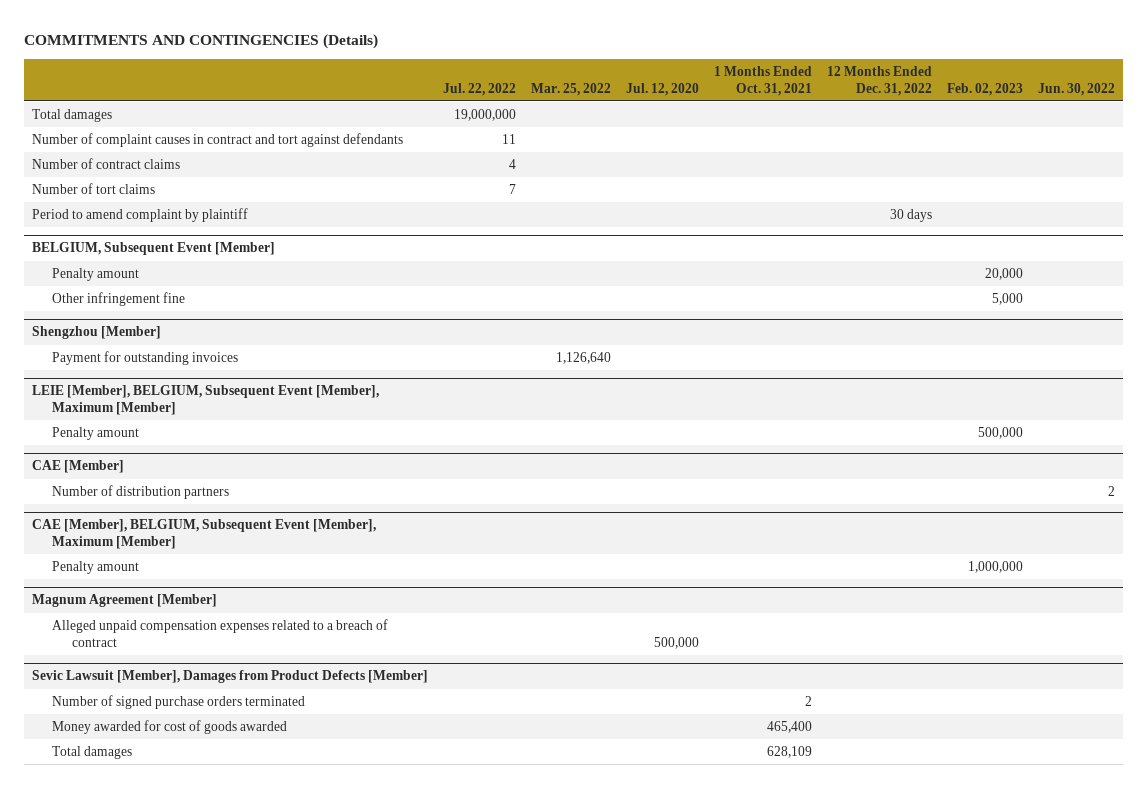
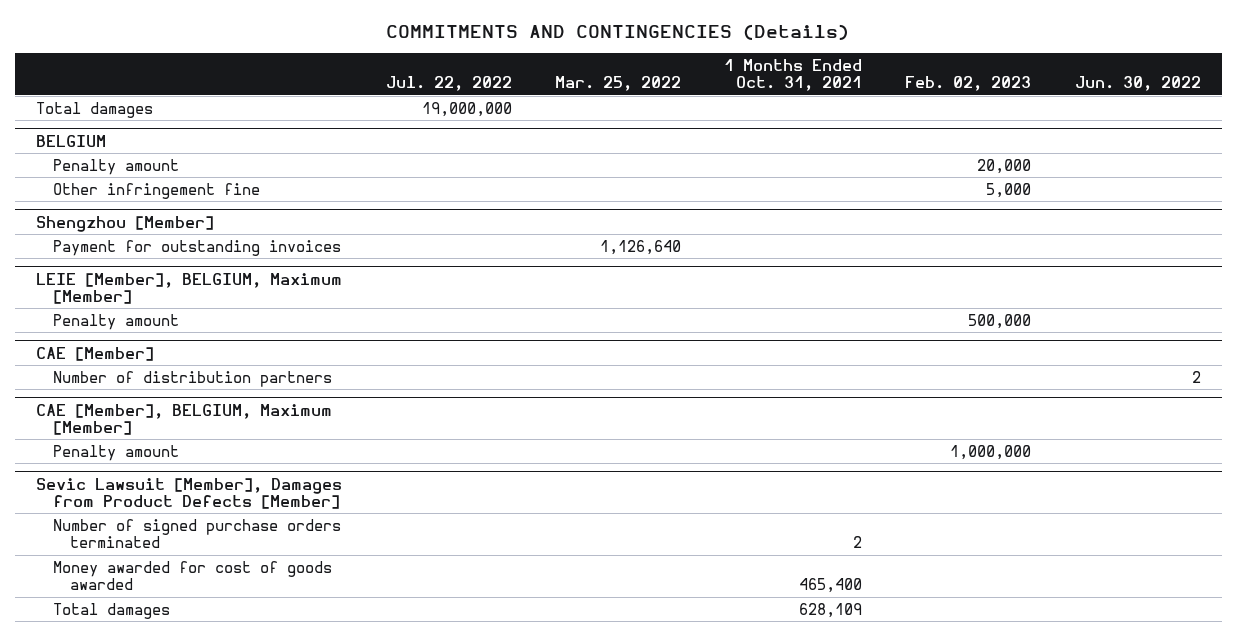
- | Jul. 22, 2022 | Mar. 25, 2022 | Jul. 12, 2020 | 1 Months Ended Oct. 31, 2021 | 12 Months Ended Dec. 31, 2022 | Feb. 02, 2023 | Jun. 30, 2022
+ | Jul. 22, 2022 | Mar. 25, 2022 | 1 Months Ended Oct. 31, 2021 | Feb. 02, 2023 | Jun. 30, 2022
- Number of complaint causes in contract and tort against defendants | 11 | | | | | |
- Number of contract claims | 4 | | | | | |
- Number of tort claims | 7 | | | | | |
- Period to amend complaint by plaintiff | | | | | 30 days | |
- BELGIUM, Subsequent Event [Member]
+ BELGIUM
- LEIE [Member], BELGIUM, Subsequent Event [Member], Maximum [Member]
+ LEIE [Member], BELGIUM, Maximum [Member]
- CAE [Member], BELGIUM, Subsequent Event [Member], Maximum [Member]
+ CAE [Member], BELGIUM, Maximum [Member]
- Magnum Agreement [Member]
- Alleged unpaid compensation expenses related to a breach of contract | | | 500,000 | | | |

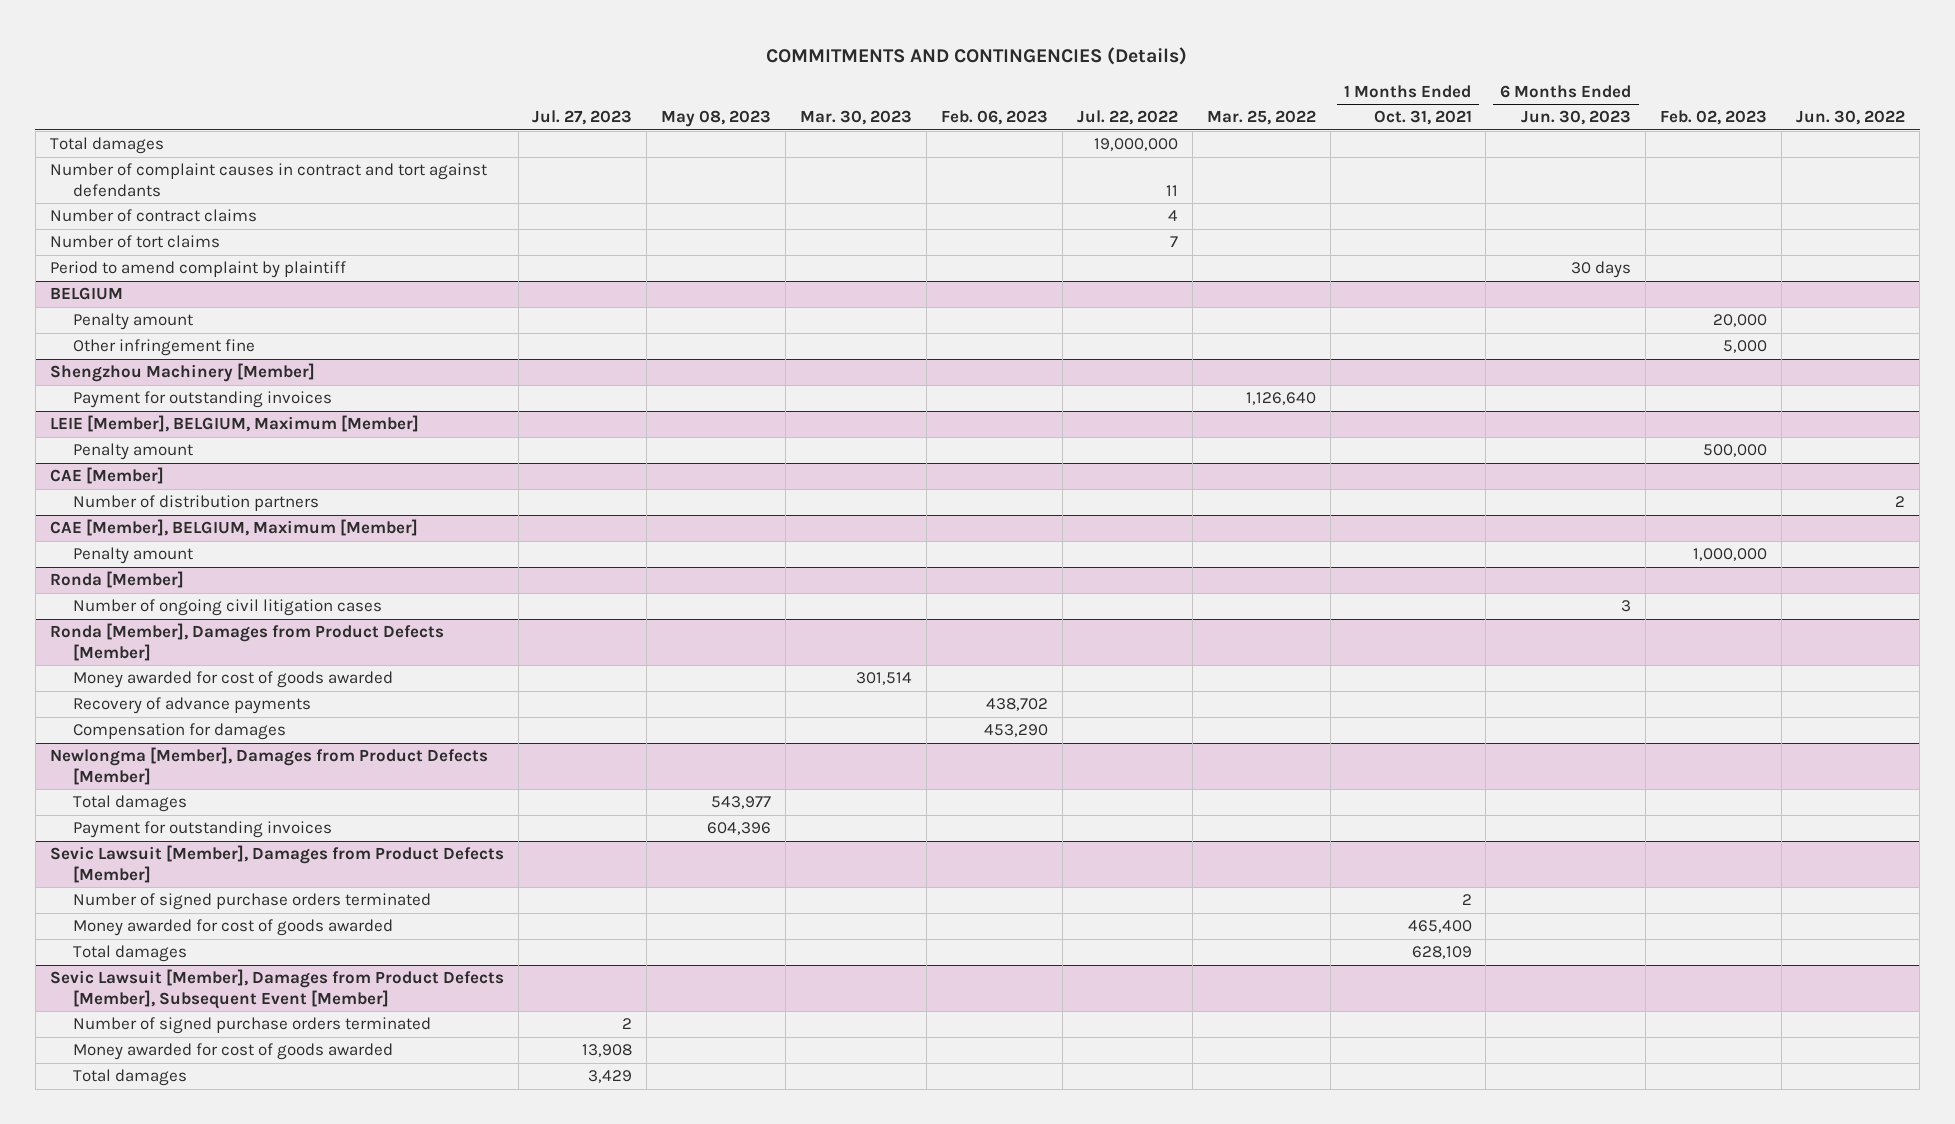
- | Jul. 22, 2022 | Mar. 25, 2022 | 1 Months Ended Oct. 31, 2021 | Feb. 02, 2023 | Jun. 30, 2022
+ | Jul. 27, 2023 | May 08, 2023 | Mar. 30, 2023 | Feb. 06, 2023 | Jul. 22, 2022 | Mar. 25, 2022 | 1 Months Ended Oct. 31, 2021 | 6 Months Ended Jun. 30, 2023 | Feb. 02, 2023 | Jun. 30, 2022
+ Number of complaint causes in contract and tort against defendants | | | | | 11 | | | | |
+ Number of contract claims | | | | | 4 | | | | |
+ Number of tort claims | | | | | 7 | | | | |
+ Period to amend complaint by plaintiff | | | | | | | | 30 days | |
- Shengzhou [Member]
+ Shengzhou Machinery [Member]
+ Ronda [Member]
+ Number of ongoing civil litigation cases | | | | | | | | 3 | |
+ Ronda [Member], Damages from Product Defects [Member]
+ Money awarded for cost of goods awarded | | | 301,514 | | | | | | |
+ Recovery of advance payments | | | | 438,702 | | | | | |
+ Compensation for damages | | | | 453,290 | | | | | |
+ Newlongma [Member], Damages from Product Defects [Member]
+ Total damages | | 543,977 | | | | | | | |
+ Payment for outstanding invoices | | 604,396 | | | | | | | |
+ Sevic Lawsuit [Member], Damages from Product Defects [Member], Subsequent Event [Member]
+ Number of signed purchase orders terminated | 2 | | | | | | | | |
+ Money awarded for cost of goods awarded | 13,908 | | | | | | | | |
+ Total damages | 3,429 | | | | | | | | |

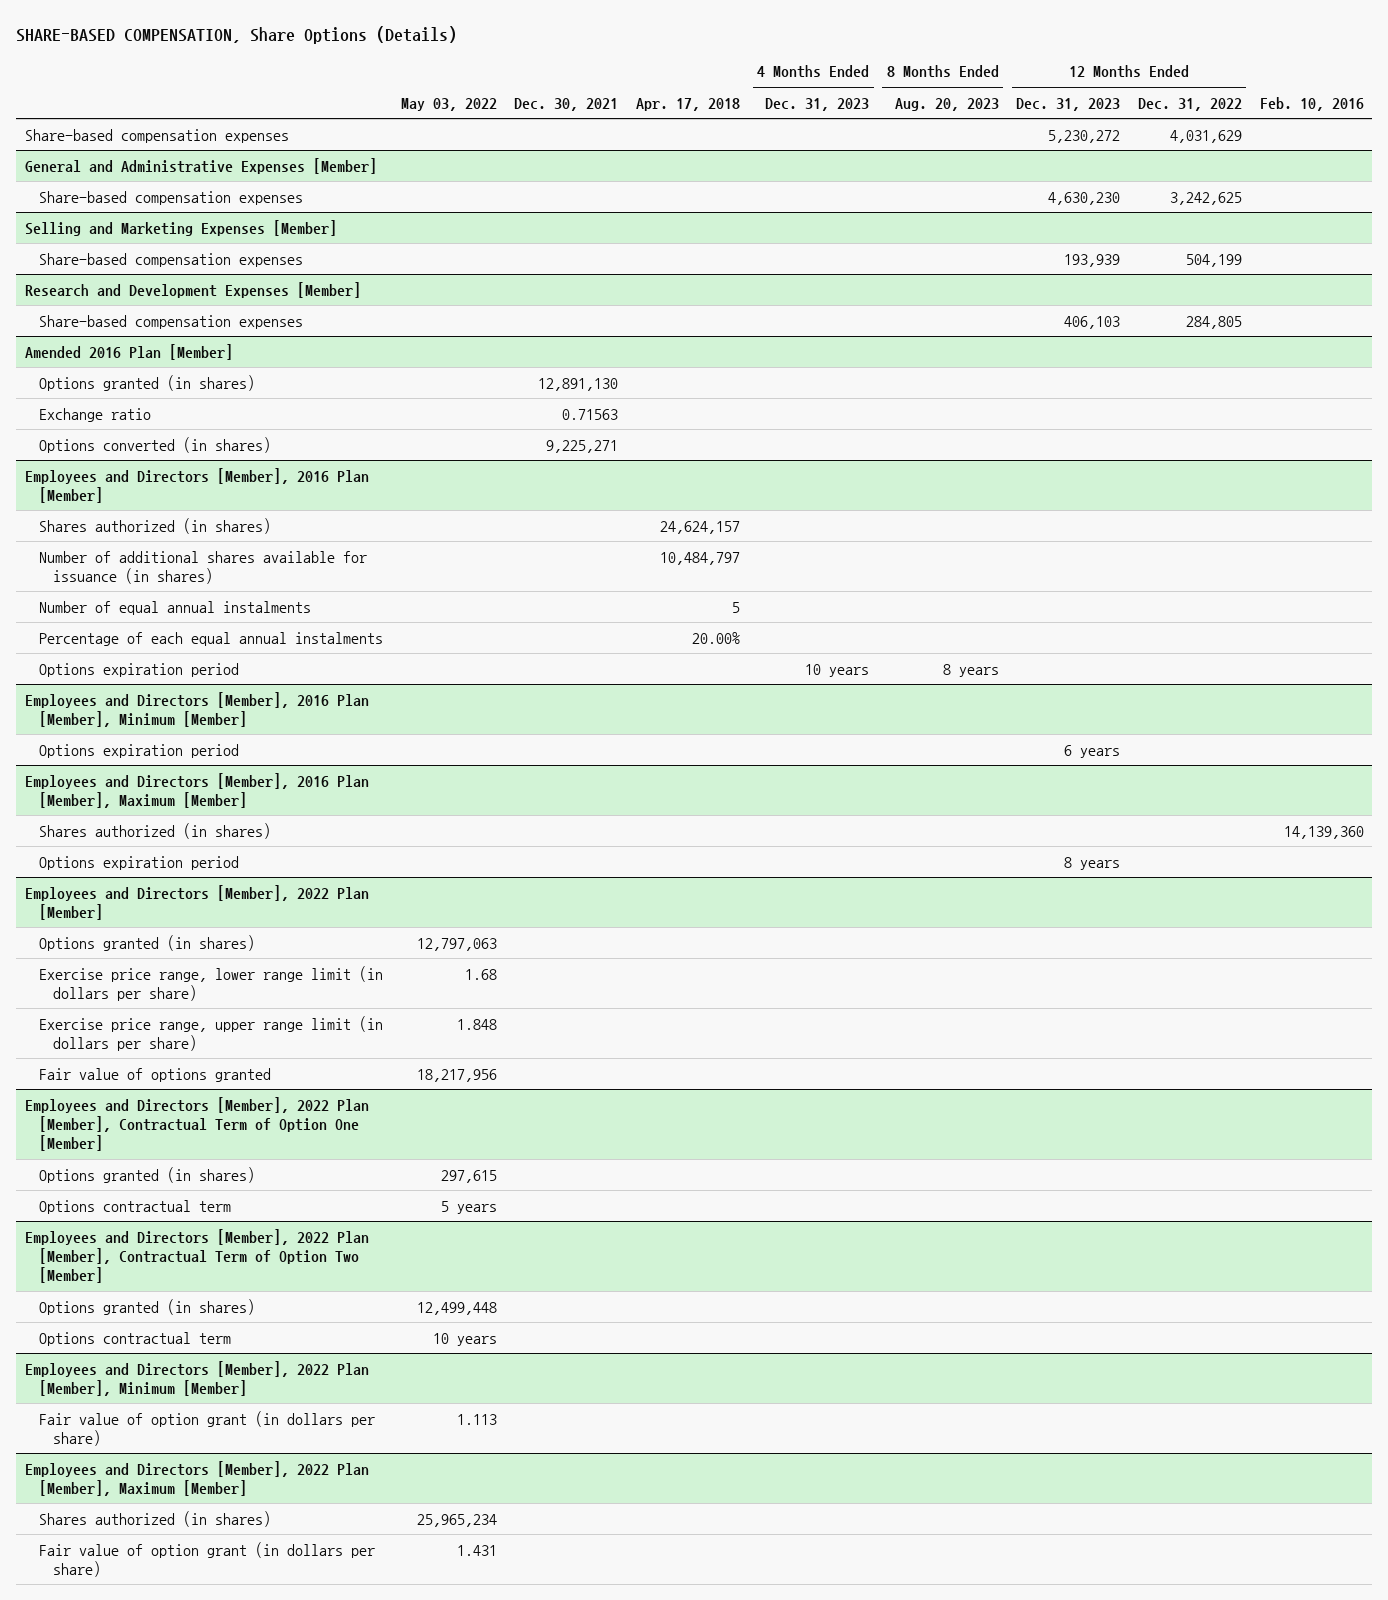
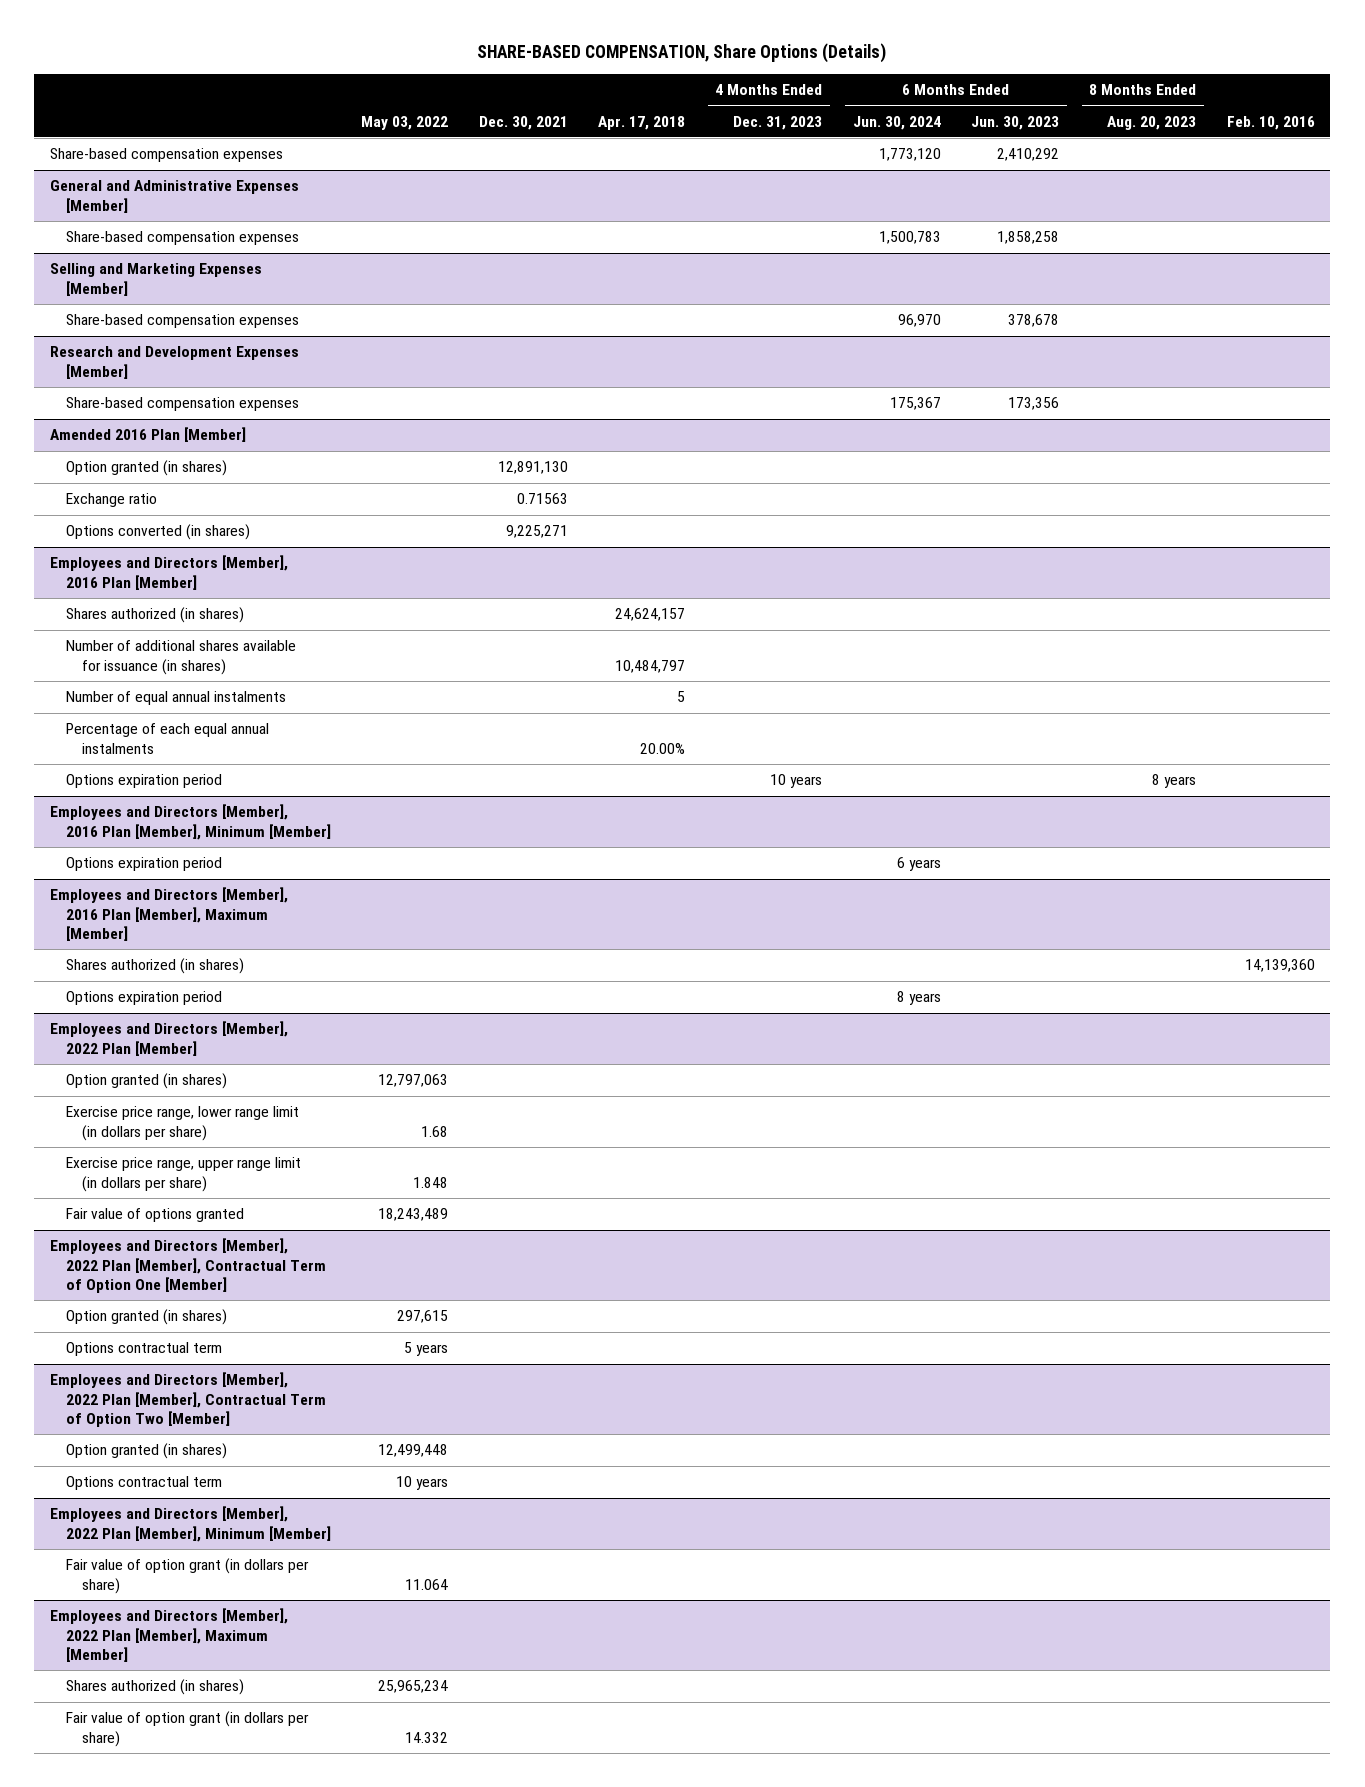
- | May 03, 2022 | Dec. 30, 2021 | Apr. 17, 2018 | 4 Months Ended Dec. 31, 2023 | 8 Months Ended Aug. 20, 2023 | 12 Months Ended Dec. 31, 2023 | 12 Months Ended Dec. 31, 2022 | Feb. 10, 2016
+ | May 03, 2022 | Dec. 30, 2021 | Apr. 17, 2018 | 4 Months Ended Dec. 31, 2023 | 6 Months Ended Jun. 30, 2024 | 6 Months Ended Jun. 30, 2023 | 8 Months Ended Aug. 20, 2023 | Feb. 10, 2016
@ Amended 2016 Plan [Member]
- Options granted (in shares) | | 12,891,130 | | | | | |
+ Option granted (in shares) | | 12,891,130 | | | | | |
@ Employees and Directors [Member], 2022 Plan [Member]
- Options granted (in shares) | 12,797,063 | | | | | | |
+ Option granted (in shares) | 12,797,063 | | | | | | |
- Fair value of options granted | 18,217,956 | | | | | | |
+ Fair value of options granted | 18,243,489 | | | | | | |
@ Employees and Directors [Member], 2022 Plan [Member], Contractual Term of Option One [Member]
- Options granted (in shares) | 297,615 | | | | | | |
+ Option granted (in shares) | 297,615 | | | | | | |
@ Employees and Directors [Member], 2022 Plan [Member], Contractual Term of Option Two [Member]
- Options granted (in shares) | 12,499,448 | | | | | | |
+ Option granted (in shares) | 12,499,448 | | | | | | |
@ Employees and Directors [Member], 2022 Plan [Member], Minimum [Member]
- Fair value of option grant (in dollars per share) | 1.113 | | | | | | |
+ Fair value of option grant (in dollars per share) | 11.064 | | | | | | |
@ Employees and Directors [Member], 2022 Plan [Member], Maximum [Member]
- Fair value of option grant (in dollars per share) | 1.431 | | | | | | |
+ Fair value of option grant (in dollars per share) | 14.332 | | | | | | |

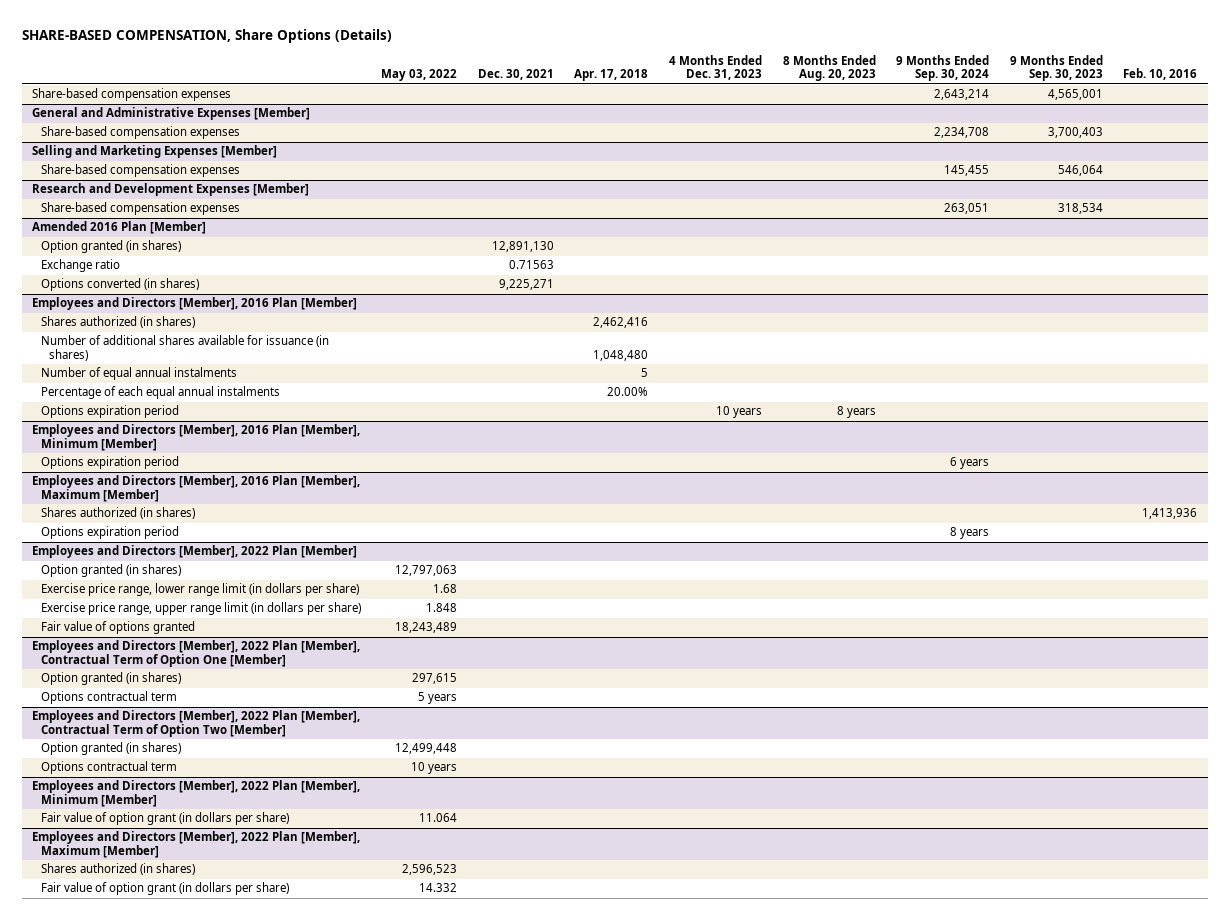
- | May 03, 2022 | Dec. 30, 2021 | Apr. 17, 2018 | 4 Months Ended Dec. 31, 2023 | 6 Months Ended Jun. 30, 2024 | 6 Months Ended Jun. 30, 2023 | 8 Months Ended Aug. 20, 2023 | Feb. 10, 2016
+ | May 03, 2022 | Dec. 30, 2021 | Apr. 17, 2018 | 4 Months Ended Dec. 31, 2023 | 8 Months Ended Aug. 20, 2023 | 9 Months Ended Sep. 30, 2024 | 9 Months Ended Sep. 30, 2023 | Feb. 10, 2016
@ Employees and Directors [Member], 2016 Plan [Member]
- Shares authorized (in shares) | | | 24,624,157 | | | | |
- Number of additional shares available for issuance (in shares) | | | 10,484,797 | | | | |
+ Shares authorized (in shares) | | | 2,462,416 | | | | |
+ Number of additional shares available for issuance (in shares) | | | 1,048,480 | | | | |
@ Employees and Directors [Member], 2016 Plan [Member], Maximum [Member]
- Shares authorized (in shares) | | | | | | | | 14,139,360
+ Shares authorized (in shares) | | | | | | | | 1,413,936
@ Employees and Directors [Member], 2022 Plan [Member], Maximum [Member]
- Shares authorized (in shares) | 25,965,234 | | | | | | |
+ Shares authorized (in shares) | 2,596,523 | | | | | | |

